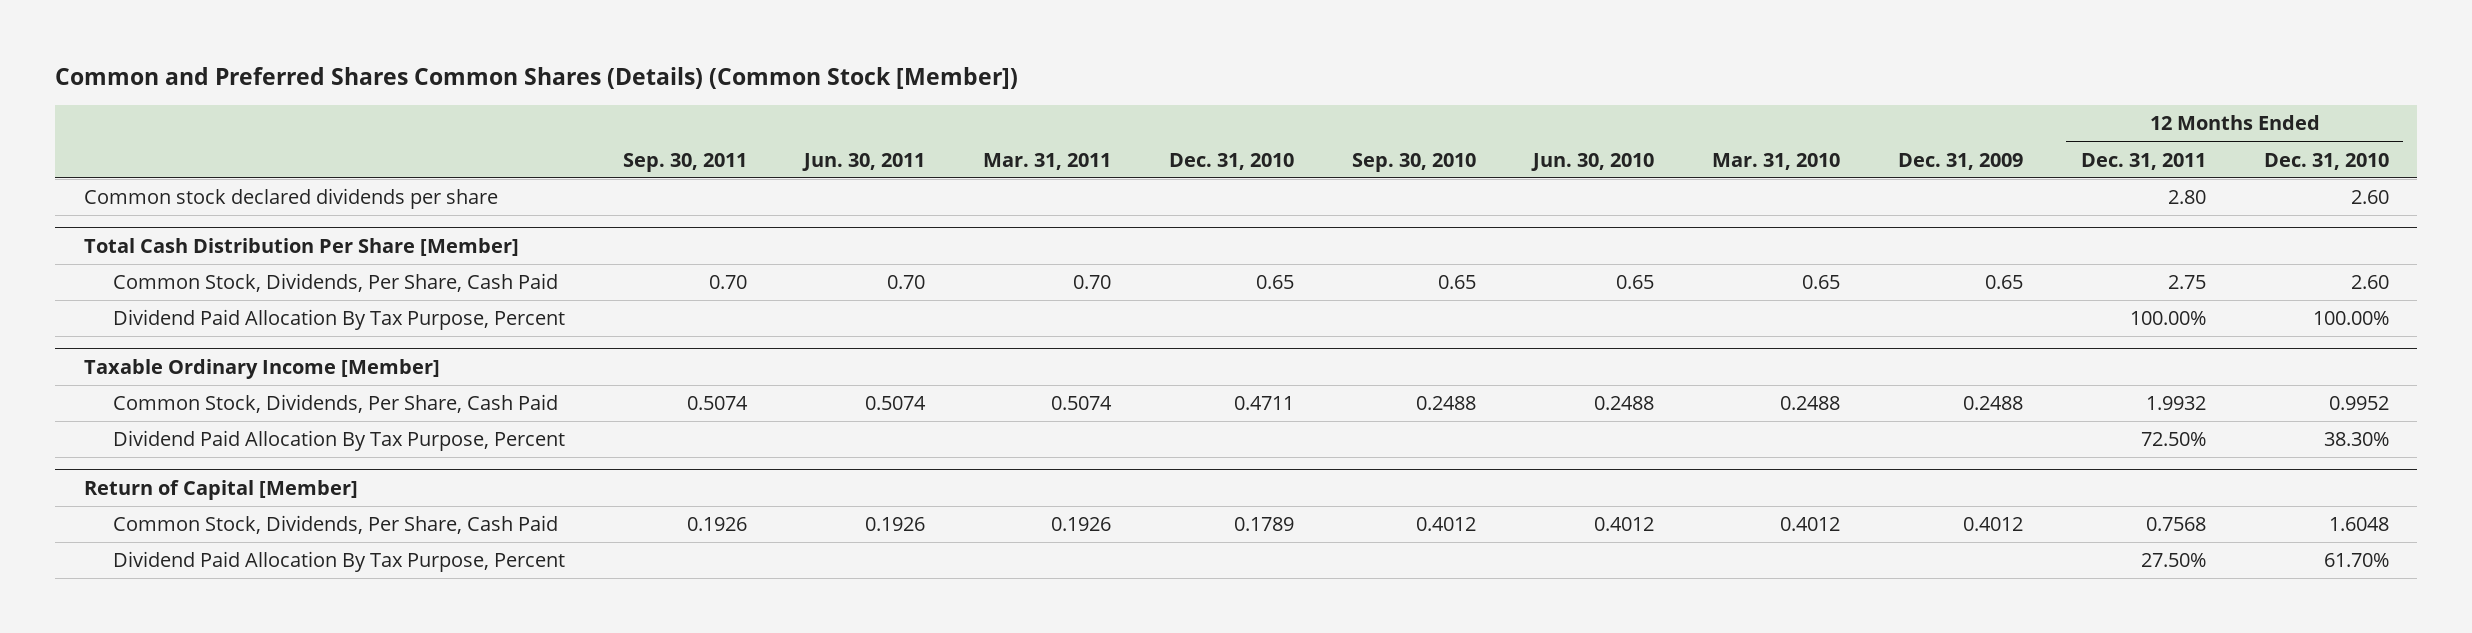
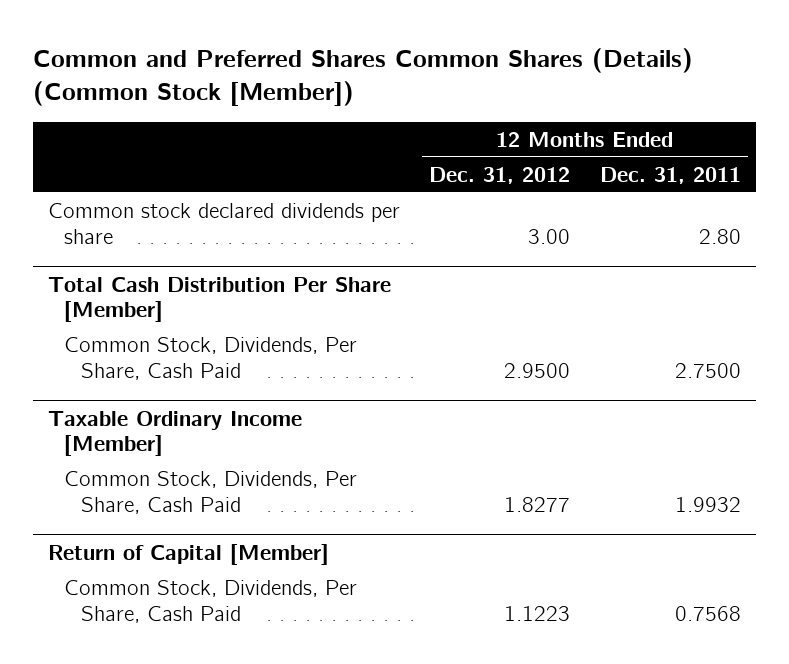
- | Sep. 30, 2011 | Jun. 30, 2011 | Mar. 31, 2011 | Dec. 31, 2010 | Sep. 30, 2010 | Jun. 30, 2010 | Mar. 31, 2010 | Dec. 31, 2009 | 12 Months Ended Dec. 31, 2011 | 12 Months Ended Dec. 31, 2010
+ | 12 Months Ended Dec. 31, 2012 | 12 Months Ended Dec. 31, 2011
@ Total Cash Distribution Per Share [Member]
- Common Stock, Dividends, Per Share, Cash Paid | 0.70 | 0.70 | 0.70 | 0.65 | 0.65 | 0.65 | 0.65 | 0.65 | 2.75 | 2.60
- Dividend Paid Allocation By Tax Purpose, Percent | | | | | | | | | 100.00% | 100.00%
+ Common Stock, Dividends, Per Share, Cash Paid | 2.9500 | 2.7500
@ Taxable Ordinary Income [Member]
- Dividend Paid Allocation By Tax Purpose, Percent | | | | | | | | | 72.50% | 38.30%
@ Return of Capital [Member]
- Dividend Paid Allocation By Tax Purpose, Percent | | | | | | | | | 27.50% | 61.70%

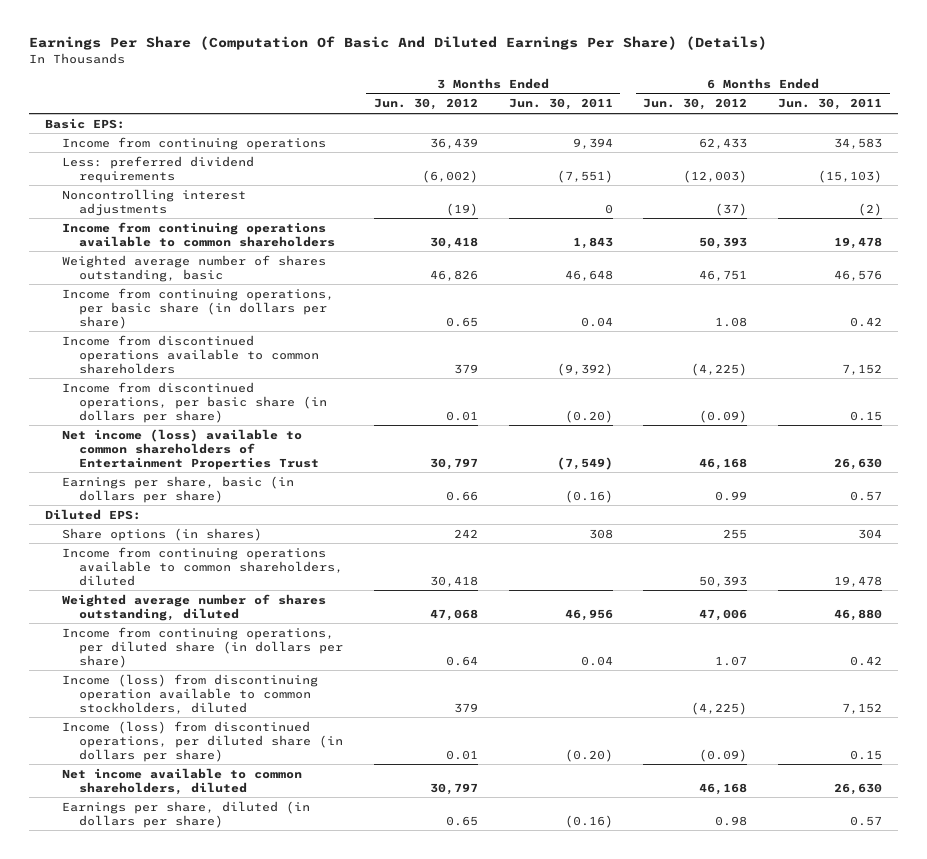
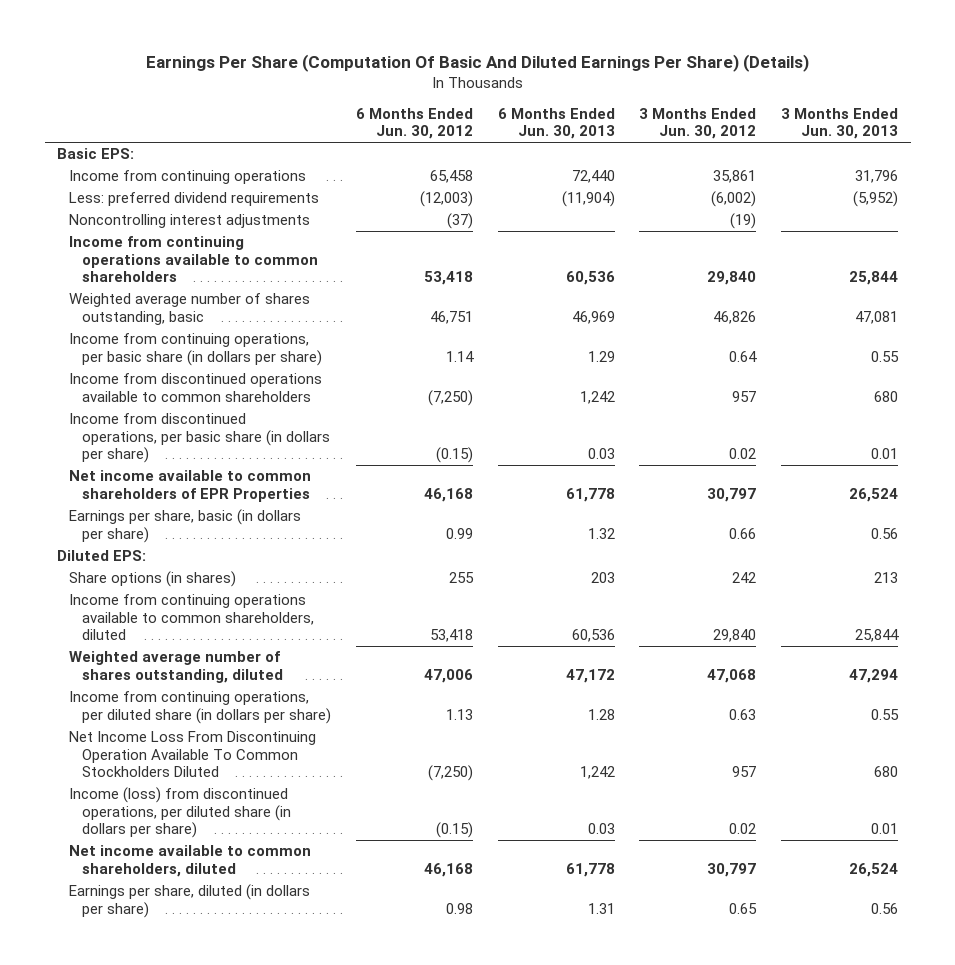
- | 3 Months Ended Jun. 30, 2012 | 3 Months Ended Jun. 30, 2011 | 6 Months Ended Jun. 30, 2012 | 6 Months Ended Jun. 30, 2011
+ | 6 Months Ended Jun. 30, 2012 | 6 Months Ended Jun. 30, 2013 | 3 Months Ended Jun. 30, 2012 | 3 Months Ended Jun. 30, 2013
- Income from continuing operations | 36,439 | 9,394 | 62,433 | 34,583
+ Income from continuing operations | 65,458 | 72,440 | 35,861 | 31,796
- Income from continuing operations available to common shareholders | 30,418 | 1,843 | 50,393 | 19,478
+ Income from continuing operations available to common shareholders | 53,418 | 60,536 | 29,840 | 25,844
- Income from continuing operations, per basic share (in dollars per share) | 0.65 | 0.04 | 1.08 | 0.42
- Income from discontinued operations available to common shareholders | 379 | (9,392) | (4,225) | 7,152
- Income from discontinued operations, per basic share (in dollars per share) | 0.01 | (0.20) | (0.09) | 0.15
- Net income (loss) available to common shareholders of Entertainment Properties Trust | 30,797 | (7,549) | 46,168 | 26,630
+ Income from continuing operations, per basic share (in dollars per share) | 1.14 | 1.29 | 0.64 | 0.55
+ Income from discontinued operations available to common shareholders | (7,250) | 1,242 | 957 | 680
+ Income from discontinued operations, per basic share (in dollars per share) | (0.15) | 0.03 | 0.02 | 0.01
+ Net income available to common shareholders of EPR Properties | 46,168 | 61,778 | 30,797 | 26,524
- Income from continuing operations available to common shareholders, diluted | 30,418 | | 50,393 | 19,478
+ Income from continuing operations available to common shareholders, diluted | 53,418 | 60,536 | 29,840 | 25,844
- Income from continuing operations, per diluted share (in dollars per share) | 0.64 | 0.04 | 1.07 | 0.42
- Income (loss) from discontinuing operation available to common stockholders, diluted | 379 | | (4,225) | 7,152
- Income (loss) from discontinued operations, per diluted share (in dollars per share) | 0.01 | (0.20) | (0.09) | 0.15
+ Income from continuing operations, per diluted share (in dollars per share) | 1.13 | 1.28 | 0.63 | 0.55
+ Net Income Loss From Discontinuing Operation Available To Common Stockholders Diluted | (7,250) | 1,242 | 957 | 680
+ Income (loss) from discontinued operations, per diluted share (in dollars per share) | (0.15) | 0.03 | 0.02 | 0.01

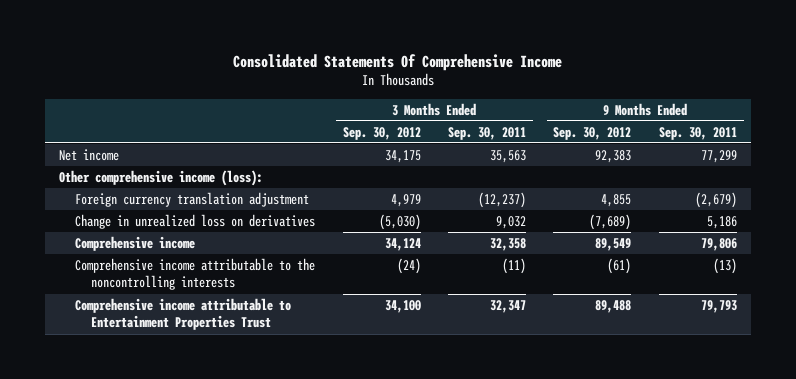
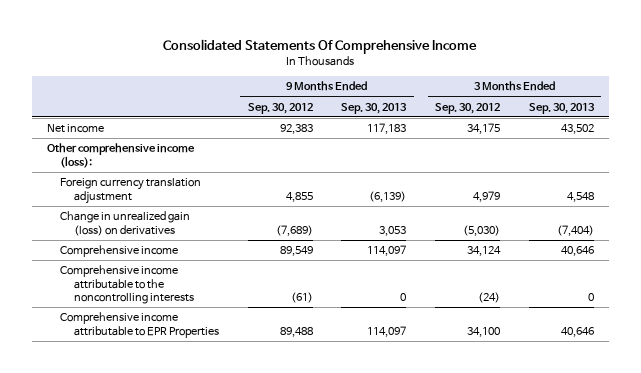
- | 3 Months Ended Sep. 30, 2012 | 3 Months Ended Sep. 30, 2011 | 9 Months Ended Sep. 30, 2012 | 9 Months Ended Sep. 30, 2011
+ | 9 Months Ended Sep. 30, 2012 | 9 Months Ended Sep. 30, 2013 | 3 Months Ended Sep. 30, 2012 | 3 Months Ended Sep. 30, 2013
- Change in unrealized loss on derivatives | (5,030) | 9,032 | (7,689) | 5,186
+ Change in unrealized gain (loss) on derivatives | (7,689) | 3,053 | (5,030) | (7,404)
- Comprehensive income attributable to Entertainment Properties Trust | 34,100 | 32,347 | 89,488 | 79,793
+ Comprehensive income attributable to EPR Properties | 89,488 | 114,097 | 34,100 | 40,646

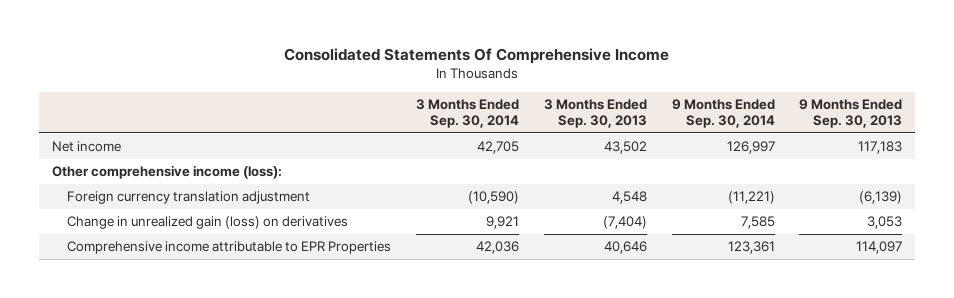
- | 9 Months Ended Sep. 30, 2012 | 9 Months Ended Sep. 30, 2013 | 3 Months Ended Sep. 30, 2012 | 3 Months Ended Sep. 30, 2013
+ | 3 Months Ended Sep. 30, 2014 | 3 Months Ended Sep. 30, 2013 | 9 Months Ended Sep. 30, 2014 | 9 Months Ended Sep. 30, 2013
- Comprehensive income | 89,549 | 114,097 | 34,124 | 40,646
- Comprehensive income attributable to the noncontrolling interests | (61) | 0 | (24) | 0

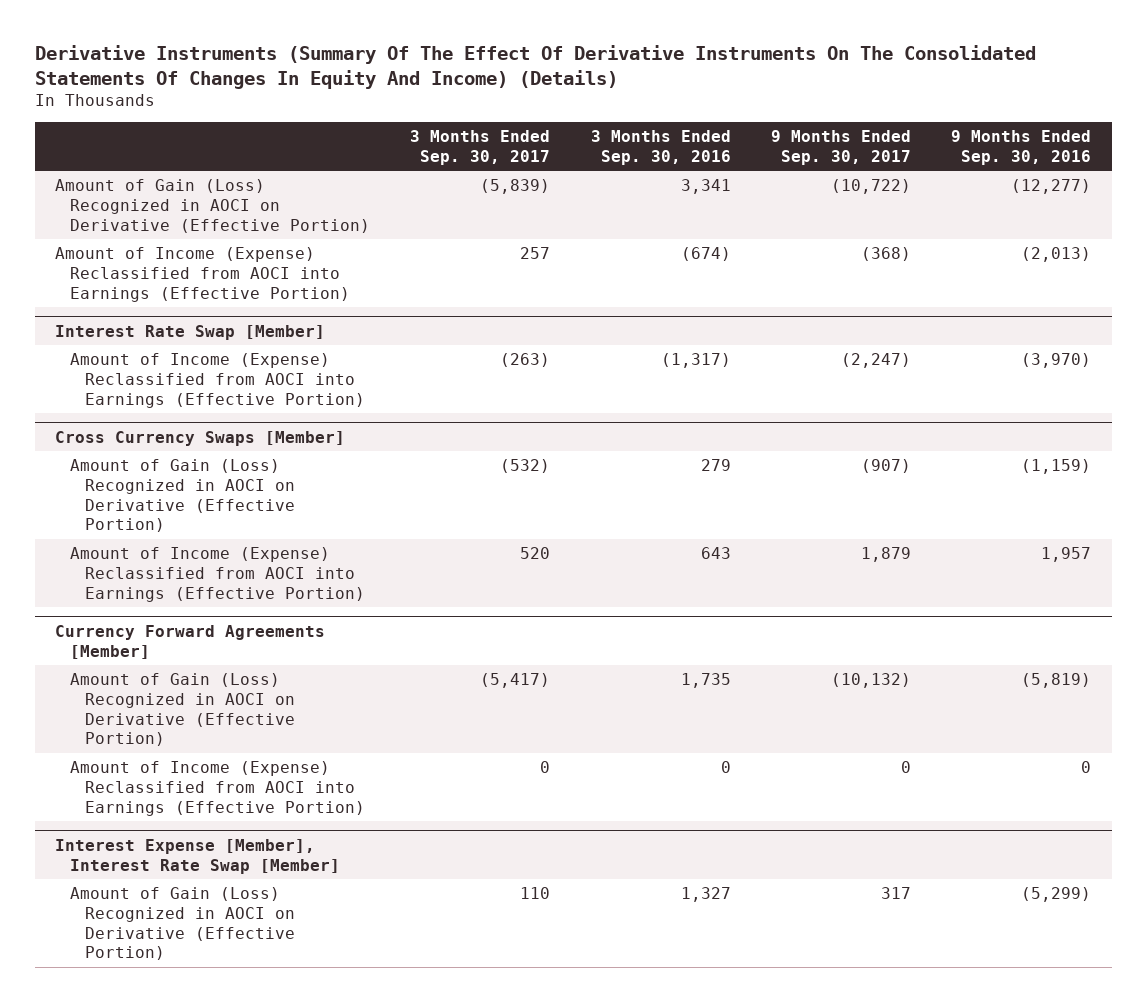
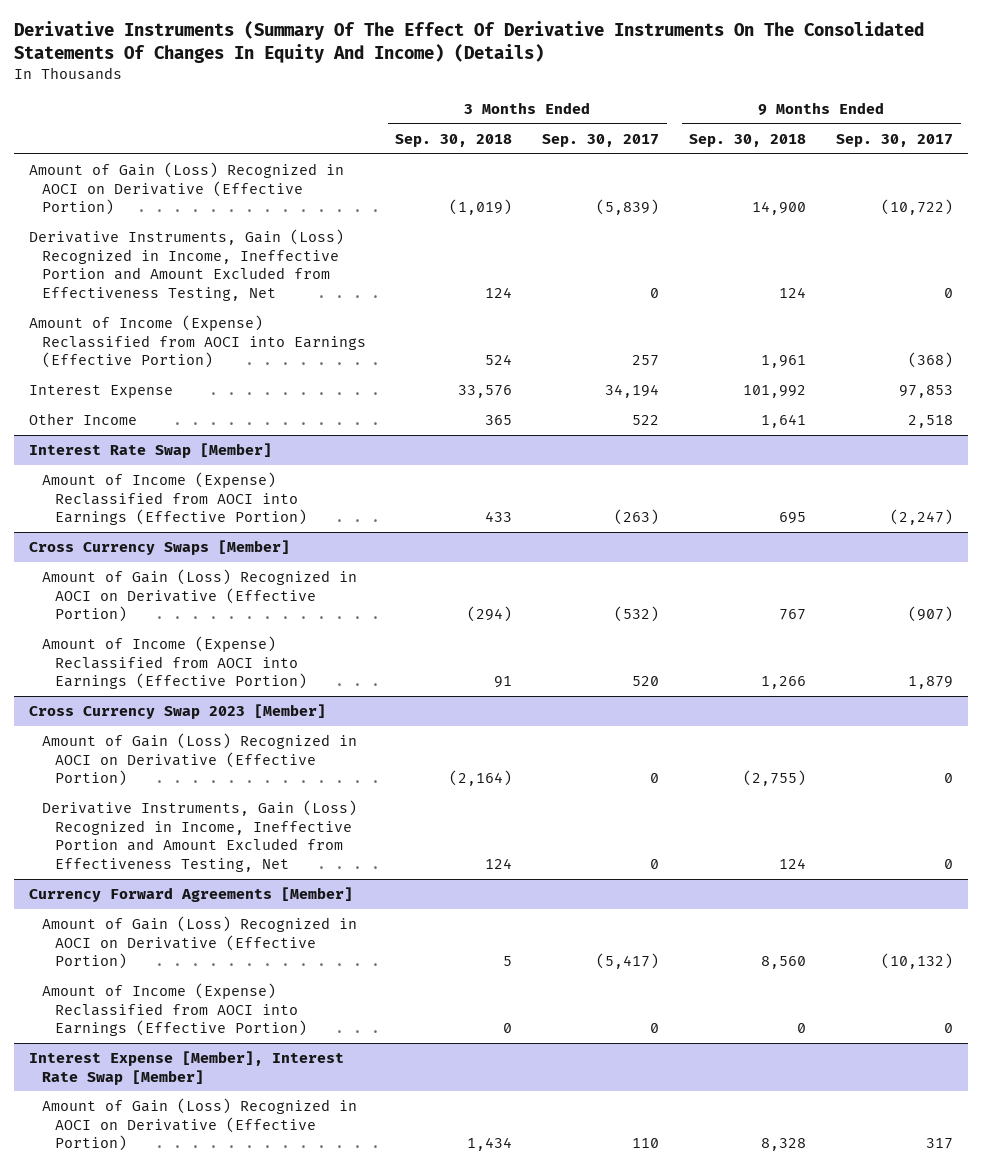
- | 3 Months Ended Sep. 30, 2017 | 3 Months Ended Sep. 30, 2016 | 9 Months Ended Sep. 30, 2017 | 9 Months Ended Sep. 30, 2016
+ | 3 Months Ended Sep. 30, 2018 | 3 Months Ended Sep. 30, 2017 | 9 Months Ended Sep. 30, 2018 | 9 Months Ended Sep. 30, 2017
+ Derivative Instruments, Gain (Loss) Recognized in Income, Ineffective Portion and Amount Excluded from Effectiveness Testing, Net | 124 | 0 | 124 | 0
+ Interest Expense | 33,576 | 34,194 | 101,992 | 97,853
+ Other Income | 365 | 522 | 1,641 | 2,518
+ Cross Currency Swap 2023 [Member]
+ Amount of Gain (Loss) Recognized in AOCI on Derivative (Effective Portion) | (2,164) | 0 | (2,755) | 0
+ Derivative Instruments, Gain (Loss) Recognized in Income, Ineffective Portion and Amount Excluded from Effectiveness Testing, Net | 124 | 0 | 124 | 0

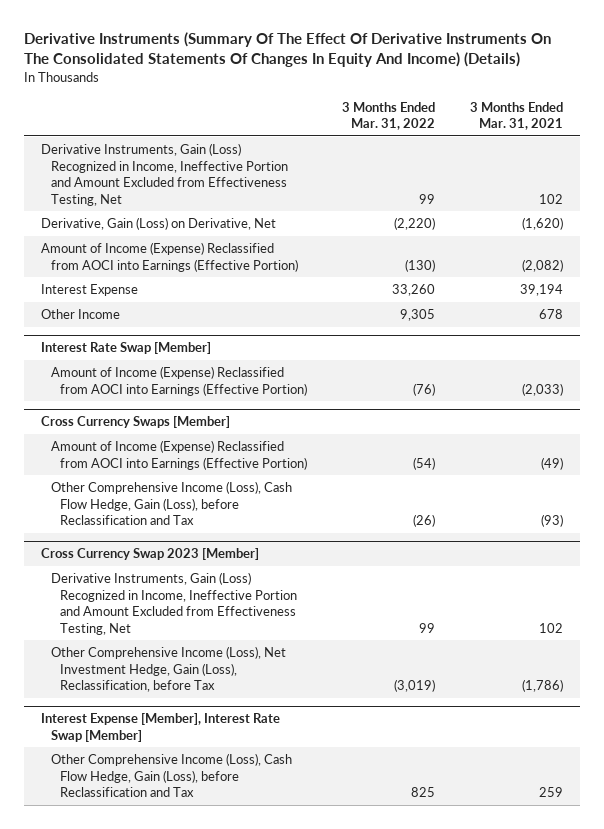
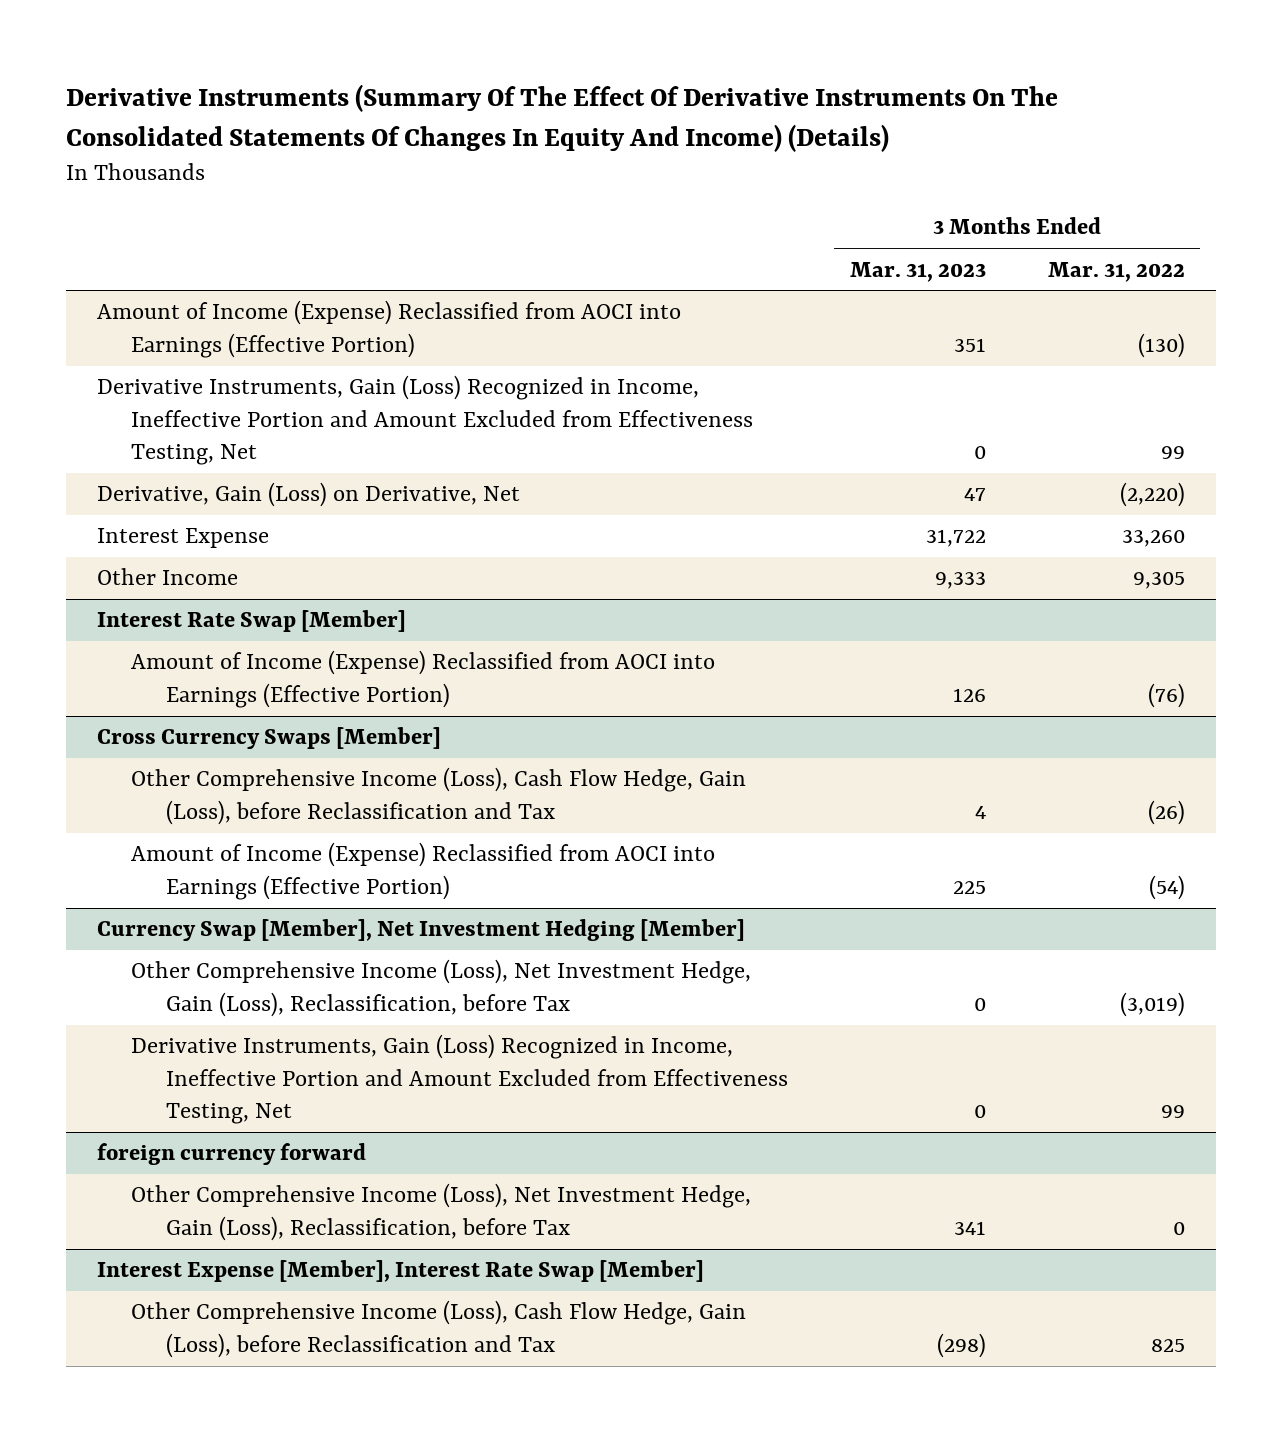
- | 3 Months Ended Mar. 31, 2022 | 3 Months Ended Mar. 31, 2021
+ | 3 Months Ended Mar. 31, 2023 | 3 Months Ended Mar. 31, 2022
moved up: Amount of Income (Expense) Reclassified from AOCI into Earnings (Effective Portion) | 351 | (130)
- Cross Currency Swap 2023 [Member]
- Derivative Instruments, Gain (Loss) Recognized in Income, Ineffective Portion and Amount Excluded from Effectiveness Testing, Net | 99 | 102
@ Cross Currency Swaps [Member]
moved down: Amount of Income (Expense) Reclassified from AOCI into Earnings (Effective Portion) | 225 | (54)
+ Currency Swap [Member], Net Investment Hedging [Member]
+ Derivative Instruments, Gain (Loss) Recognized in Income, Ineffective Portion and Amount Excluded from Effectiveness Testing, Net | 0 | 99
+ foreign currency forward
+ Other Comprehensive Income (Loss), Net Investment Hedge, Gain (Loss), Reclassification, before Tax | 341 | 0

